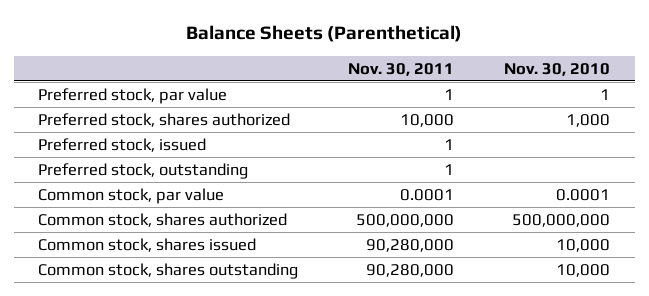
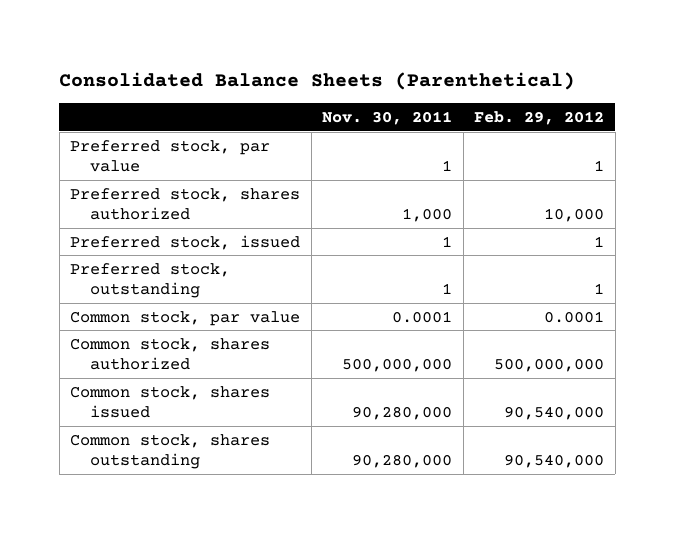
- Balance Sheets (Parenthetical)
+ Consolidated Balance Sheets (Parenthetical)
- | Nov. 30, 2011 | Nov. 30, 2010
+ | Nov. 30, 2011 | Feb. 29, 2012
- Preferred stock, shares authorized | 10,000 | 1,000
+ Preferred stock, shares authorized | 1,000 | 10,000

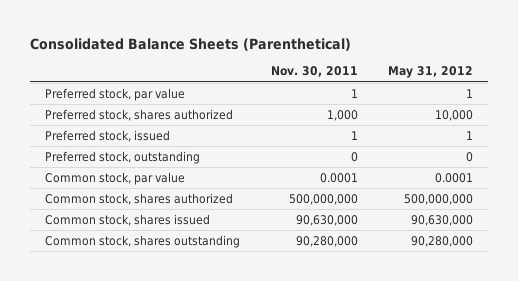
- | Nov. 30, 2011 | Feb. 29, 2012
+ | Nov. 30, 2011 | May 31, 2012
- Preferred stock, outstanding | 1 | 1
+ Preferred stock, outstanding | 0 | 0
- Common stock, shares issued | 90,280,000 | 90,540,000
+ Common stock, shares issued | 90,630,000 | 90,630,000

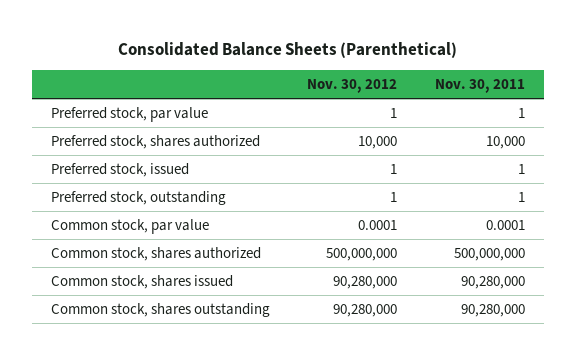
- | Nov. 30, 2011 | May 31, 2012
+ | Nov. 30, 2012 | Nov. 30, 2011
- Preferred stock, shares authorized | 1,000 | 10,000
+ Preferred stock, shares authorized | 10,000 | 10,000
- Preferred stock, outstanding | 0 | 0
+ Preferred stock, outstanding | 1 | 1
- Common stock, shares issued | 90,630,000 | 90,630,000
+ Common stock, shares issued | 90,280,000 | 90,280,000

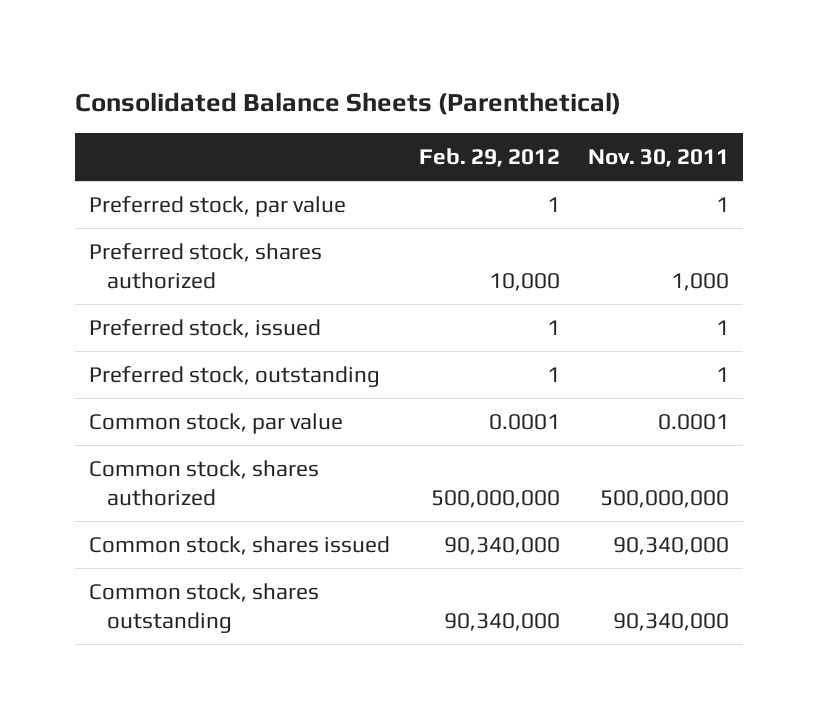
- | Nov. 30, 2012 | Nov. 30, 2011
+ | Feb. 29, 2012 | Nov. 30, 2011
- Preferred stock, shares authorized | 10,000 | 10,000
+ Preferred stock, shares authorized | 10,000 | 1,000
- Common stock, shares issued | 90,280,000 | 90,280,000
- Common stock, shares outstanding | 90,280,000 | 90,280,000
+ Common stock, shares issued | 90,340,000 | 90,340,000
+ Common stock, shares outstanding | 90,340,000 | 90,340,000

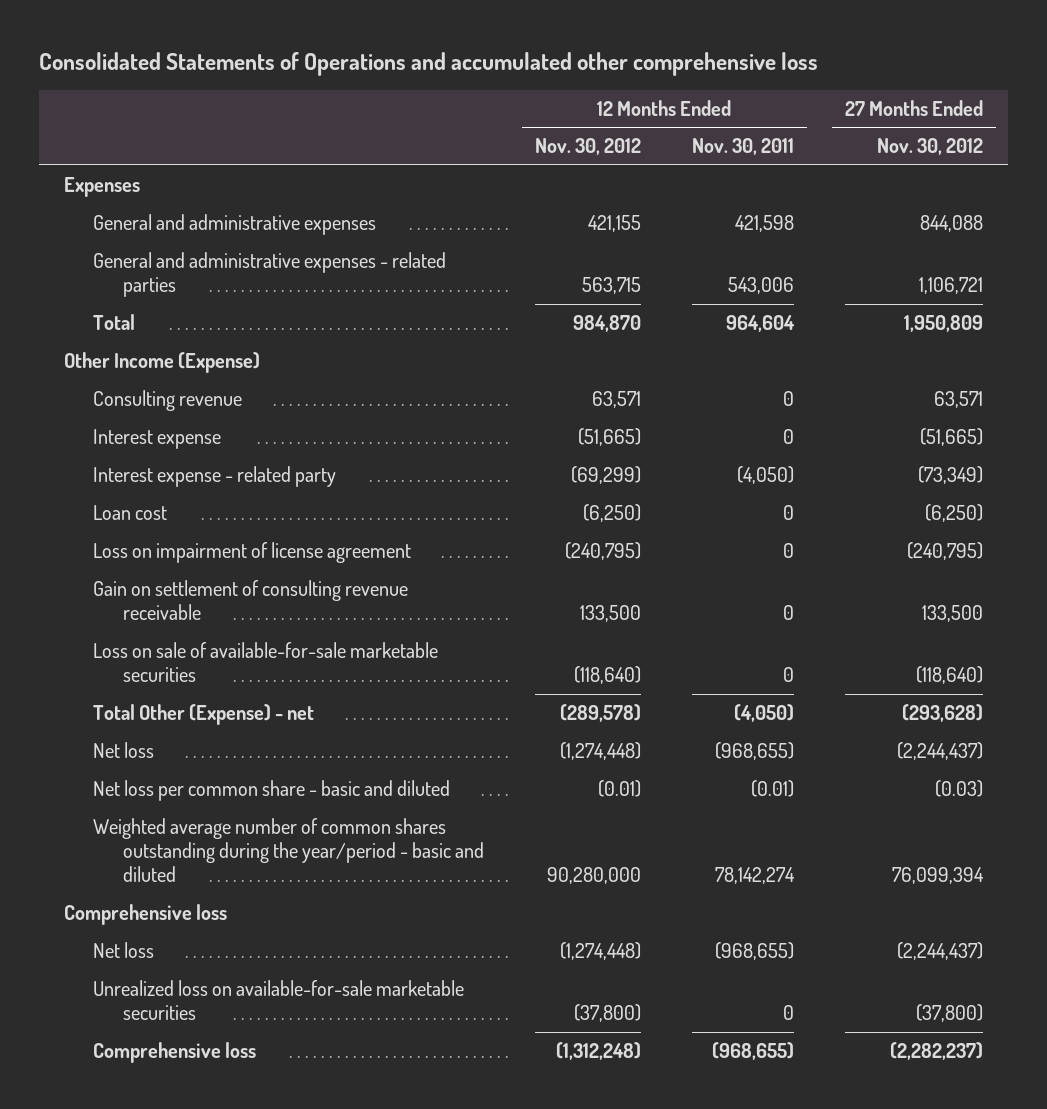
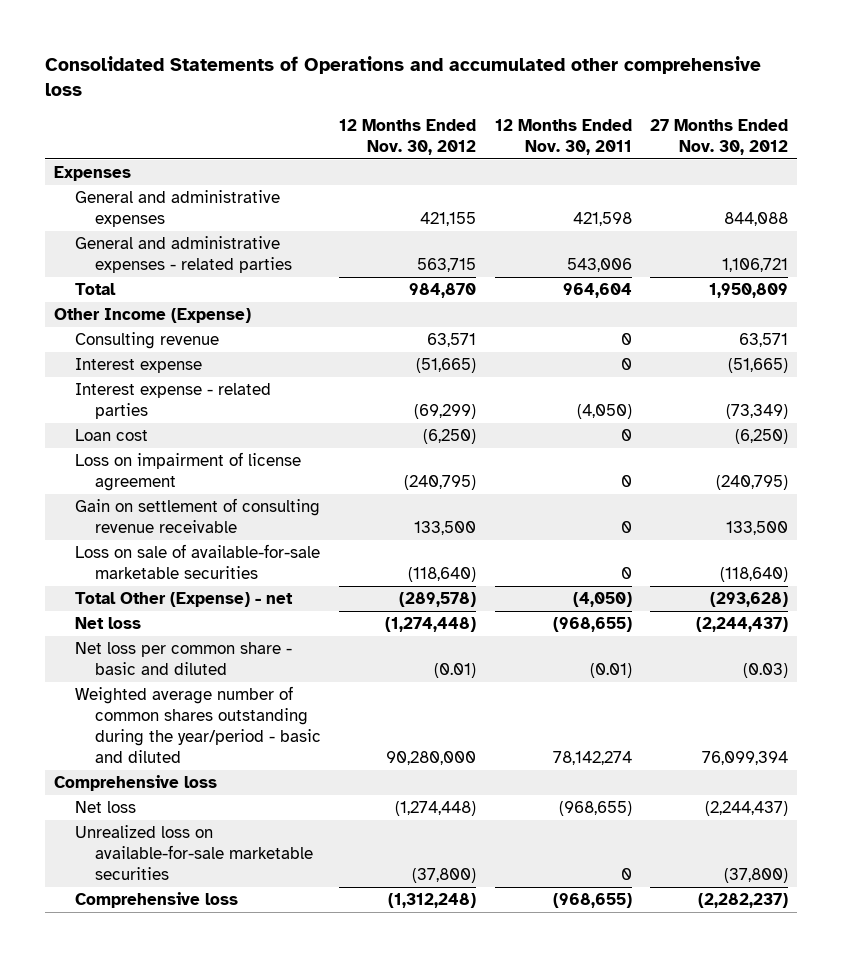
- Interest expense - related party | (69,299) | (4,050) | (73,349)
+ Interest expense - related parties | (69,299) | (4,050) | (73,349)

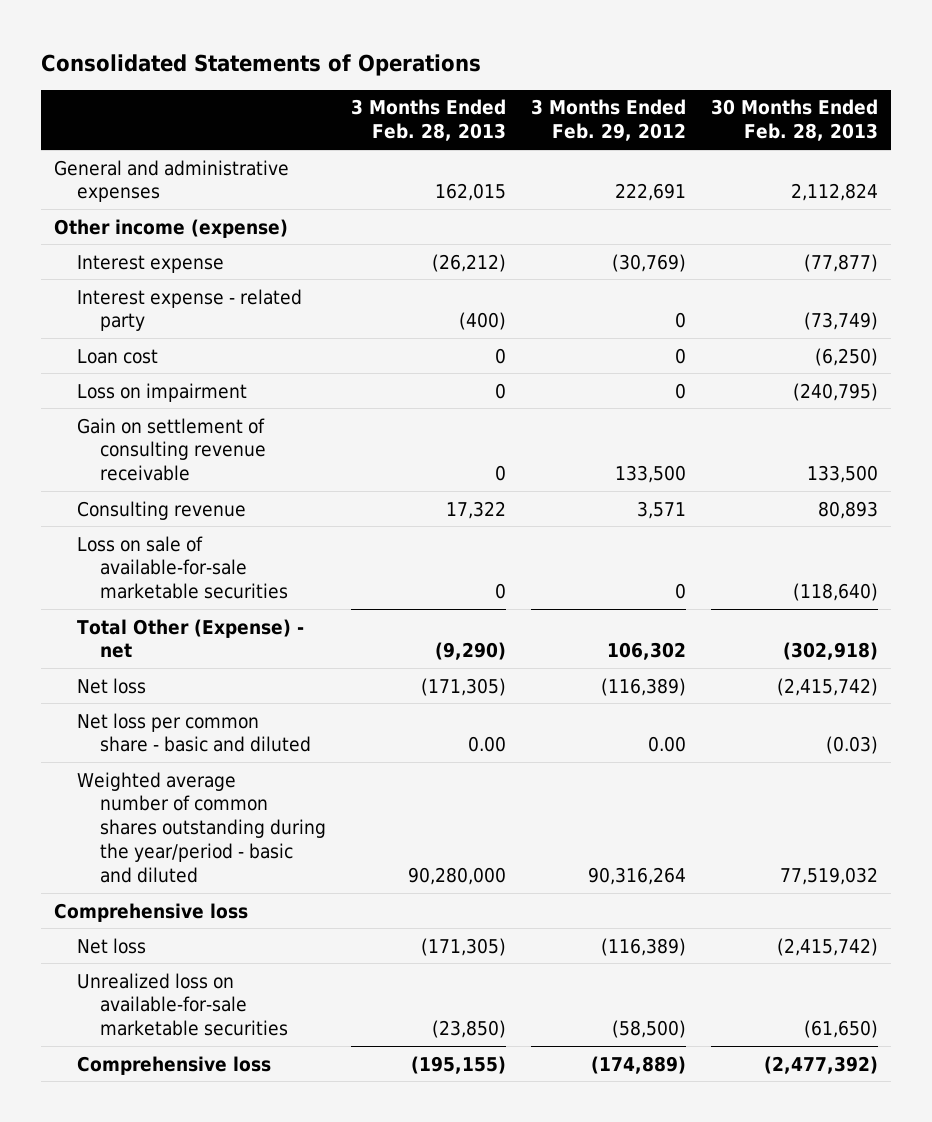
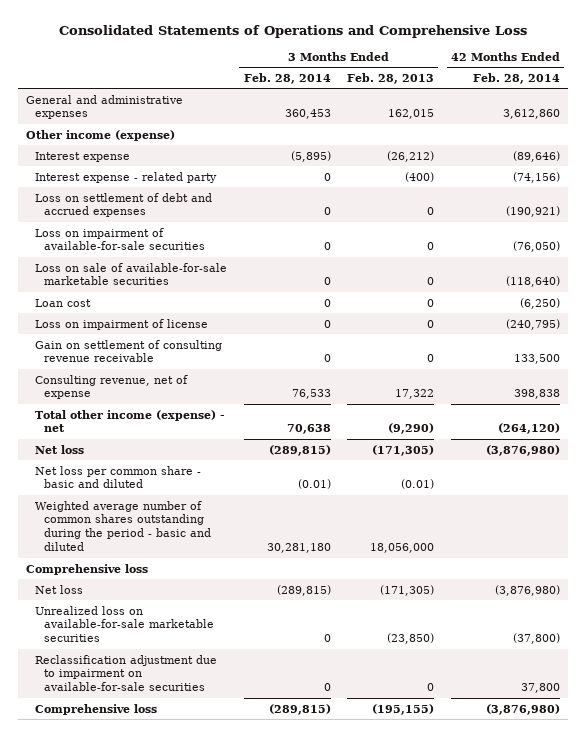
- Consolidated Statements of Operations
+ Consolidated Statements of Operations and Comprehensive Loss
- | 3 Months Ended Feb. 28, 2013 | 3 Months Ended Feb. 29, 2012 | 30 Months Ended Feb. 28, 2013
+ | 3 Months Ended Feb. 28, 2014 | 3 Months Ended Feb. 28, 2013 | 42 Months Ended Feb. 28, 2014
+ Loss on settlement of debt and accrued expenses | 0 | 0 | (190,921)
+ Loss on impairment of available-for-sale securities | 0 | 0 | (76,050)
moved up: Loss on sale of available-for-sale marketable securities | 0 | 0 | (118,640)
- Loss on impairment | 0 | 0 | (240,795)
+ Loss on impairment of license | 0 | 0 | (240,795)
- Consulting revenue | 17,322 | 3,571 | 80,893
- Total Other (Expense) - net | (9,290) | 106,302 | (302,918)
+ Consulting revenue, net of expense | 76,533 | 17,322 | 398,838
+ Total other income (expense) - net | 70,638 | (9,290) | (264,120)
- Net loss per common share - basic and diluted | 0.00 | 0.00 | (0.03)
- Weighted average number of common shares outstanding during the year/period - basic and diluted | 90,280,000 | 90,316,264 | 77,519,032
+ Net loss per common share - basic and diluted | (0.01) | (0.01) |
+ Weighted average number of common shares outstanding during the period - basic and diluted | 30,281,180 | 18,056,000 |
+ Reclassification adjustment due to impairment on available-for-sale securities | 0 | 0 | 37,800

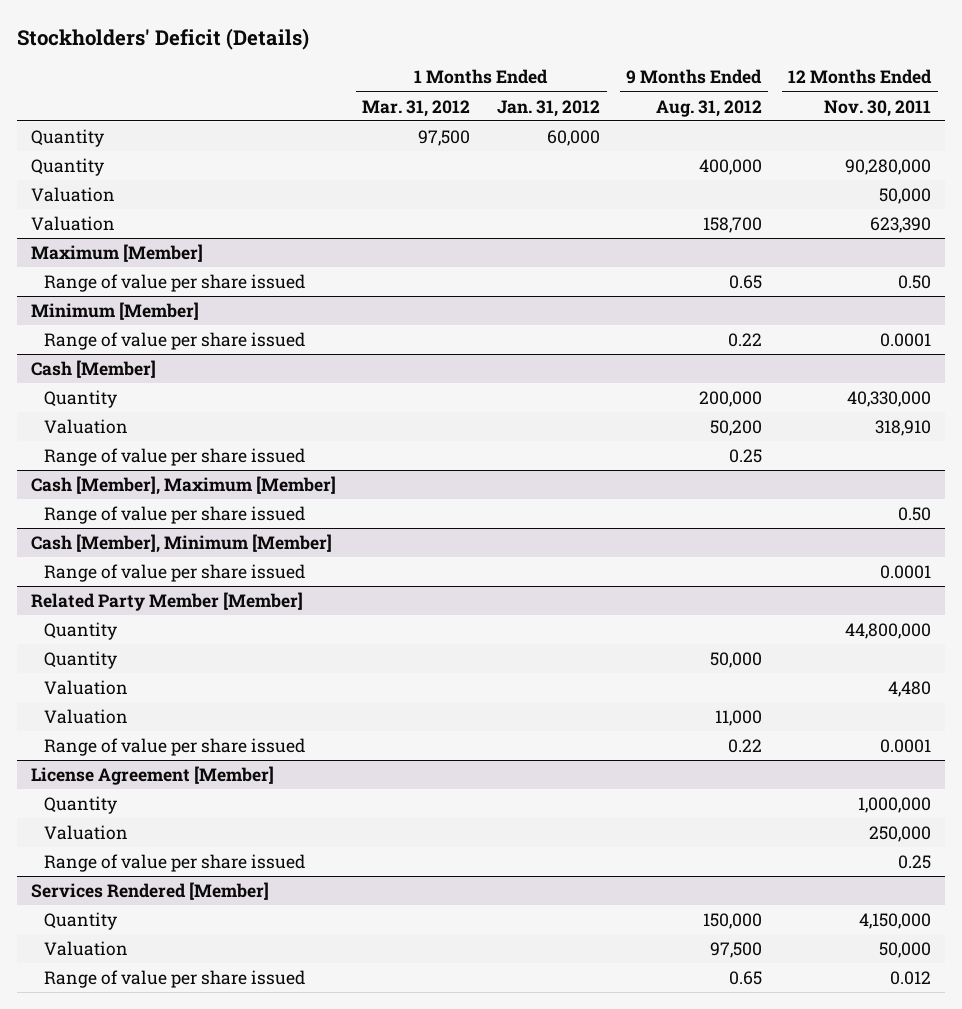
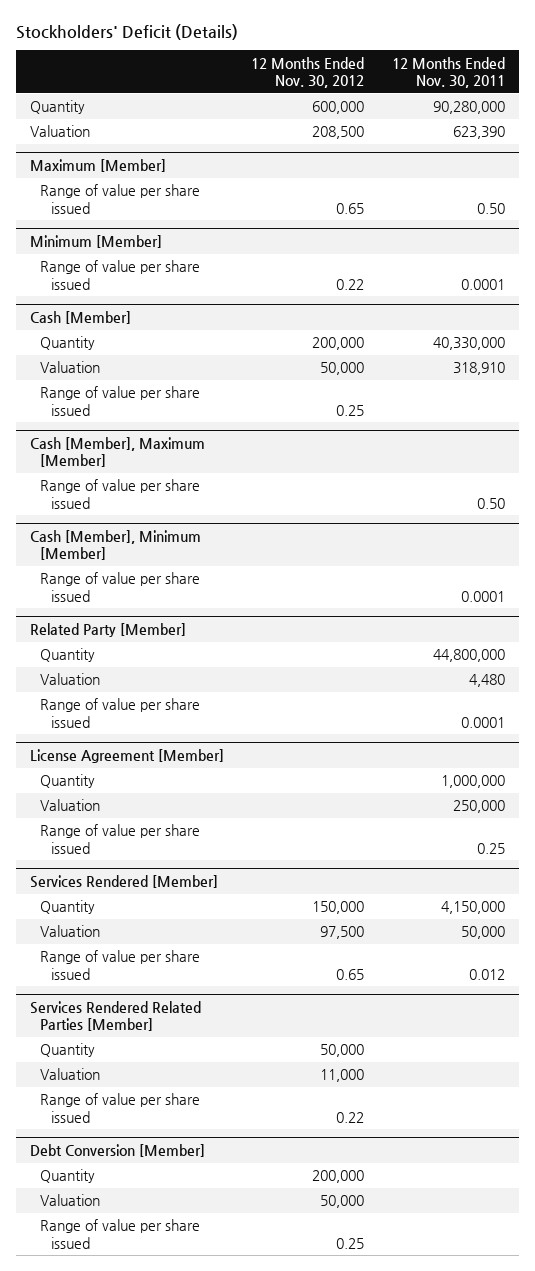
- | 1 Months Ended Mar. 31, 2012 | 1 Months Ended Jan. 31, 2012 | 9 Months Ended Aug. 31, 2012 | 12 Months Ended Nov. 30, 2011
+ | 12 Months Ended Nov. 30, 2012 | 12 Months Ended Nov. 30, 2011
- Quantity | 97,500 | 60,000 | |
- Valuation | | | | 50,000
- Related Party Member [Member]
+ Related Party [Member]
- Quantity | | | 50,000 |
- Valuation | | | 11,000 |
+ Services Rendered Related Parties [Member]
+ Quantity | 50,000 |
+ Valuation | 11,000 |
+ Range of value per share issued | 0.22 |
+ Debt Conversion [Member]
+ Quantity | 200,000 |
+ Valuation | 50,000 |
+ Range of value per share issued | 0.25 |

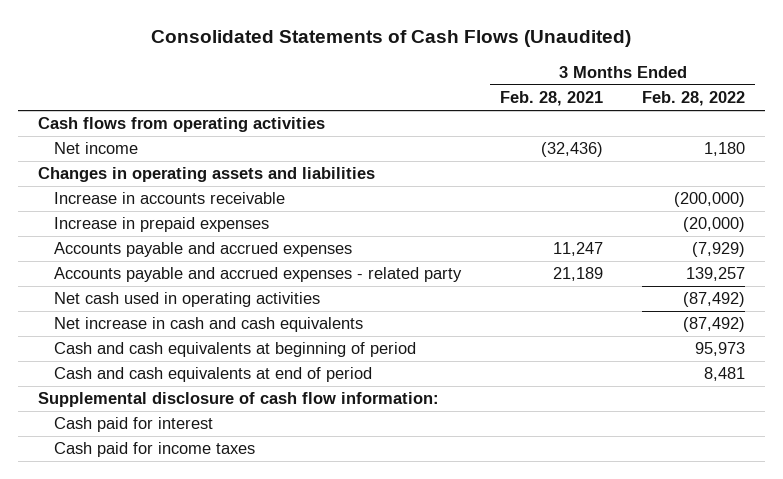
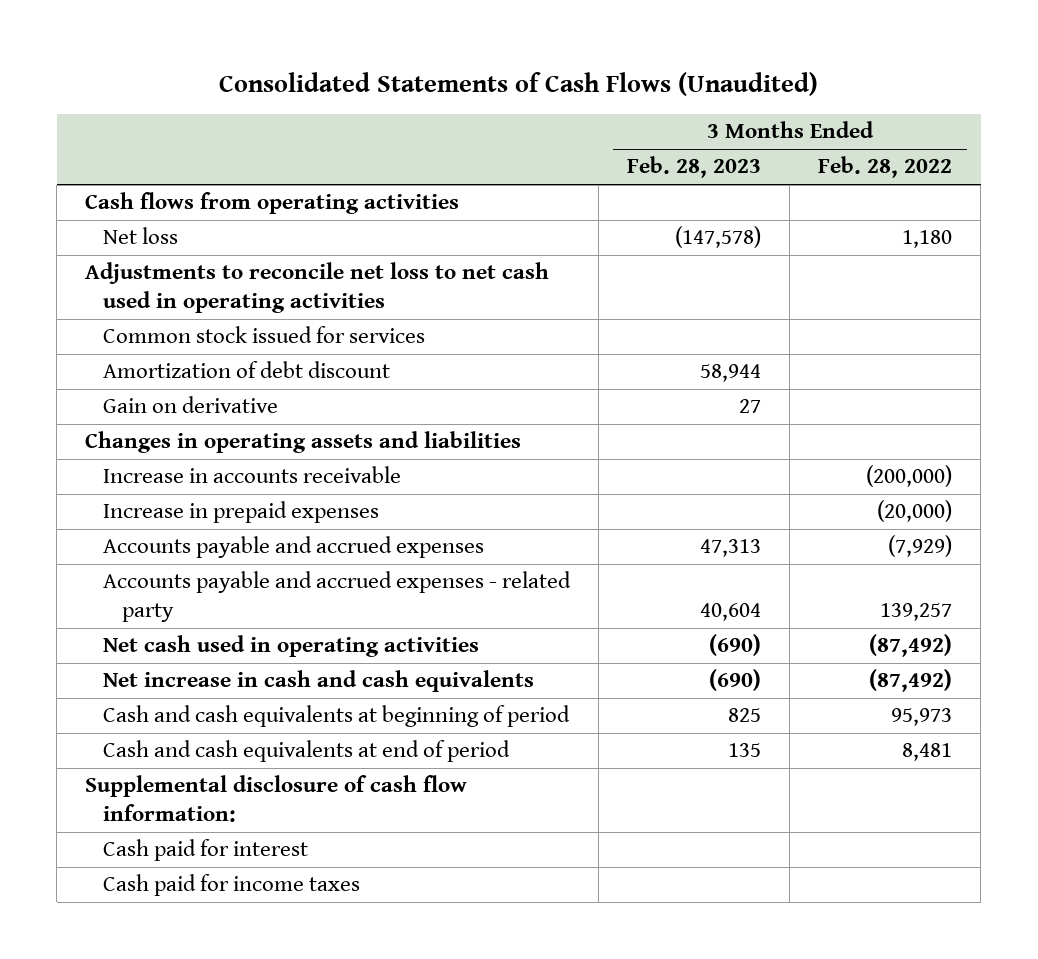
- | 3 Months Ended Feb. 28, 2021 | 3 Months Ended Feb. 28, 2022
+ | 3 Months Ended Feb. 28, 2023 | 3 Months Ended Feb. 28, 2022
- Net income | (32,436) | 1,180
+ Net loss | (147,578) | 1,180
+ Adjustments to reconcile net loss to net cash used in operating activities
+ Common stock issued for services
+ Amortization of debt discount | 58,944 |
+ Gain on derivative | 27 |

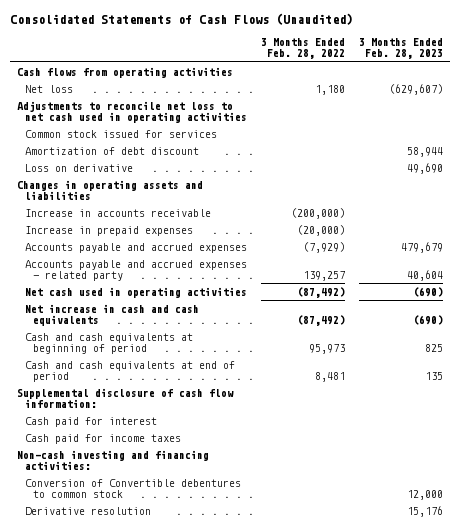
- | 3 Months Ended Feb. 28, 2023 | 3 Months Ended Feb. 28, 2022
+ | 3 Months Ended Feb. 28, 2022 | 3 Months Ended Feb. 28, 2023
- Net loss | (147,578) | 1,180
+ Net loss | 1,180 | (629,607)
- Gain on derivative | 27 |
+ Loss on derivative | | 49,690
- Accounts payable and accrued expenses | 47,313 | (7,929)
+ Accounts payable and accrued expenses | (7,929) | 479,679
+ Non-cash investing and financing activities:
+ Conversion of Convertible debentures to common stock | | 12,000
+ Derivative resolution | | 15,176

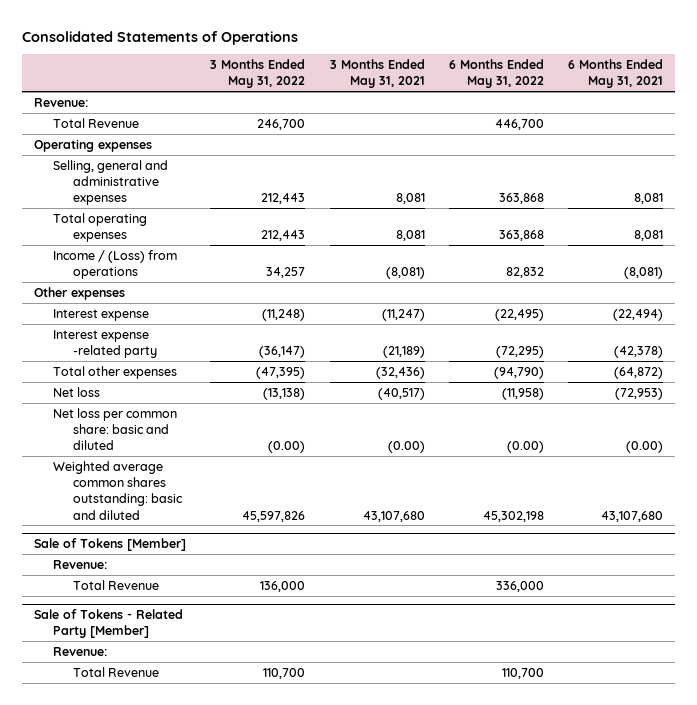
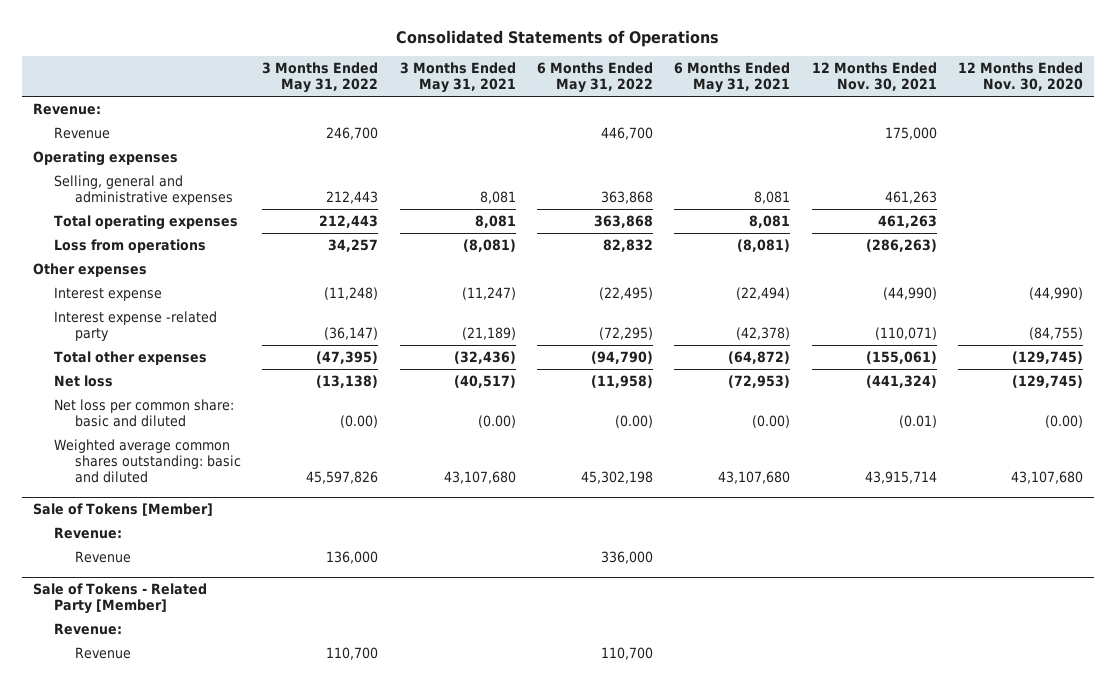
- | 3 Months Ended May 31, 2022 | 3 Months Ended May 31, 2021 | 6 Months Ended May 31, 2022 | 6 Months Ended May 31, 2021
+ | 3 Months Ended May 31, 2022 | 3 Months Ended May 31, 2021 | 6 Months Ended May 31, 2022 | 6 Months Ended May 31, 2021 | 12 Months Ended Nov. 30, 2021 | 12 Months Ended Nov. 30, 2020
- Total Revenue | 246,700 | | 446,700 |
+ Revenue | 246,700 | | 446,700 | | 175,000 |
- Income / (Loss) from operations | 34,257 | (8,081) | 82,832 | (8,081)
+ Loss from operations | 34,257 | (8,081) | 82,832 | (8,081) | (286,263) |
@ Sale of Tokens [Member]
- Total Revenue | 136,000 | | 336,000 |
+ Revenue | 136,000 | | 336,000 | | |
@ Sale of Tokens - Related Party [Member]
- Total Revenue | 110,700 | | 110,700 |
+ Revenue | 110,700 | | 110,700 | | |

